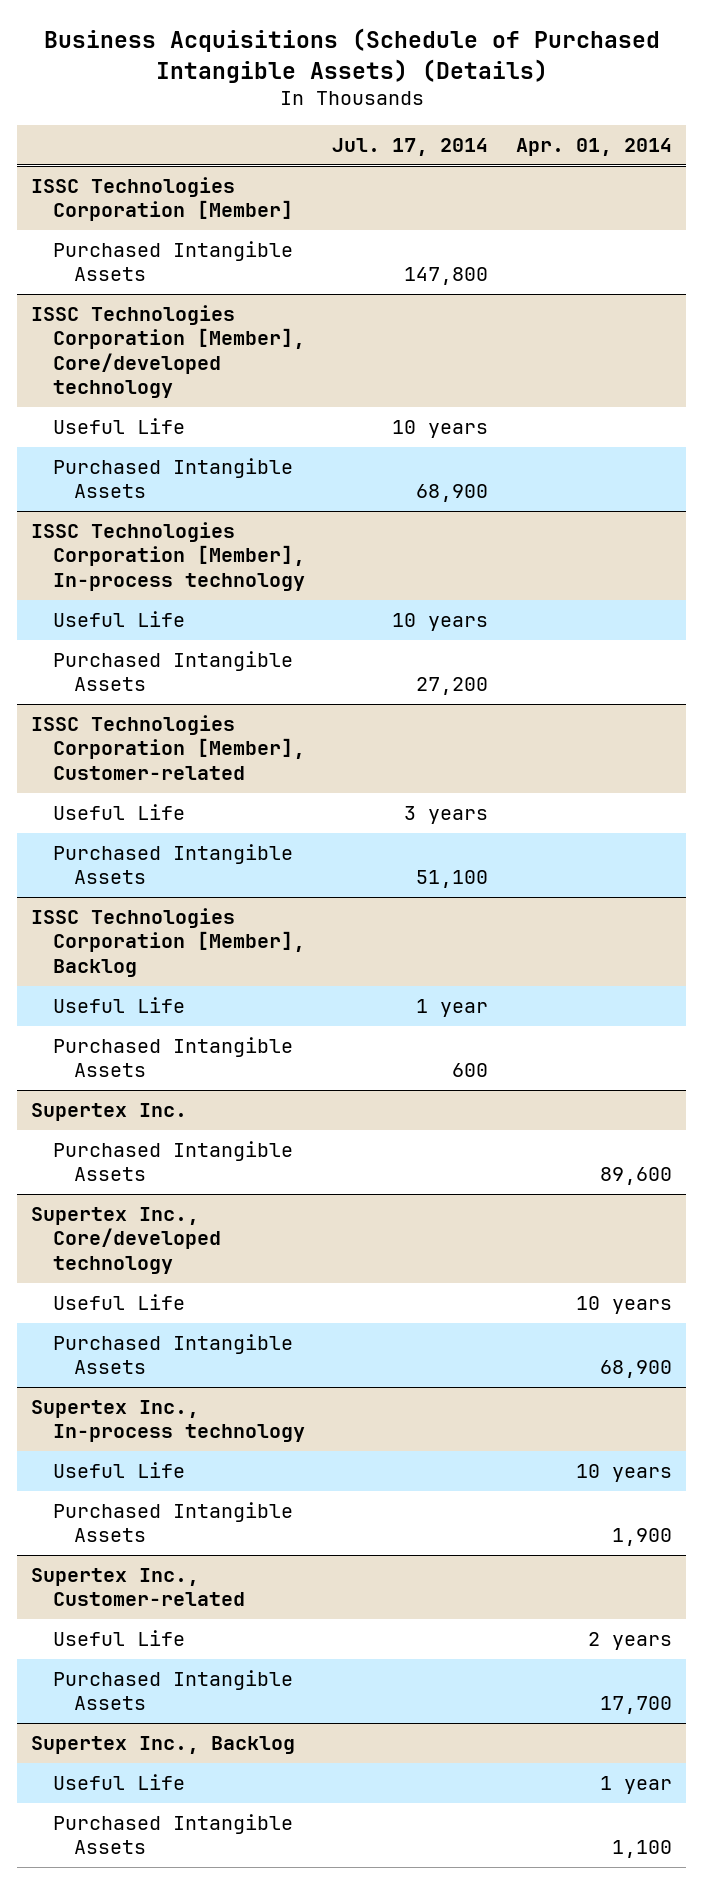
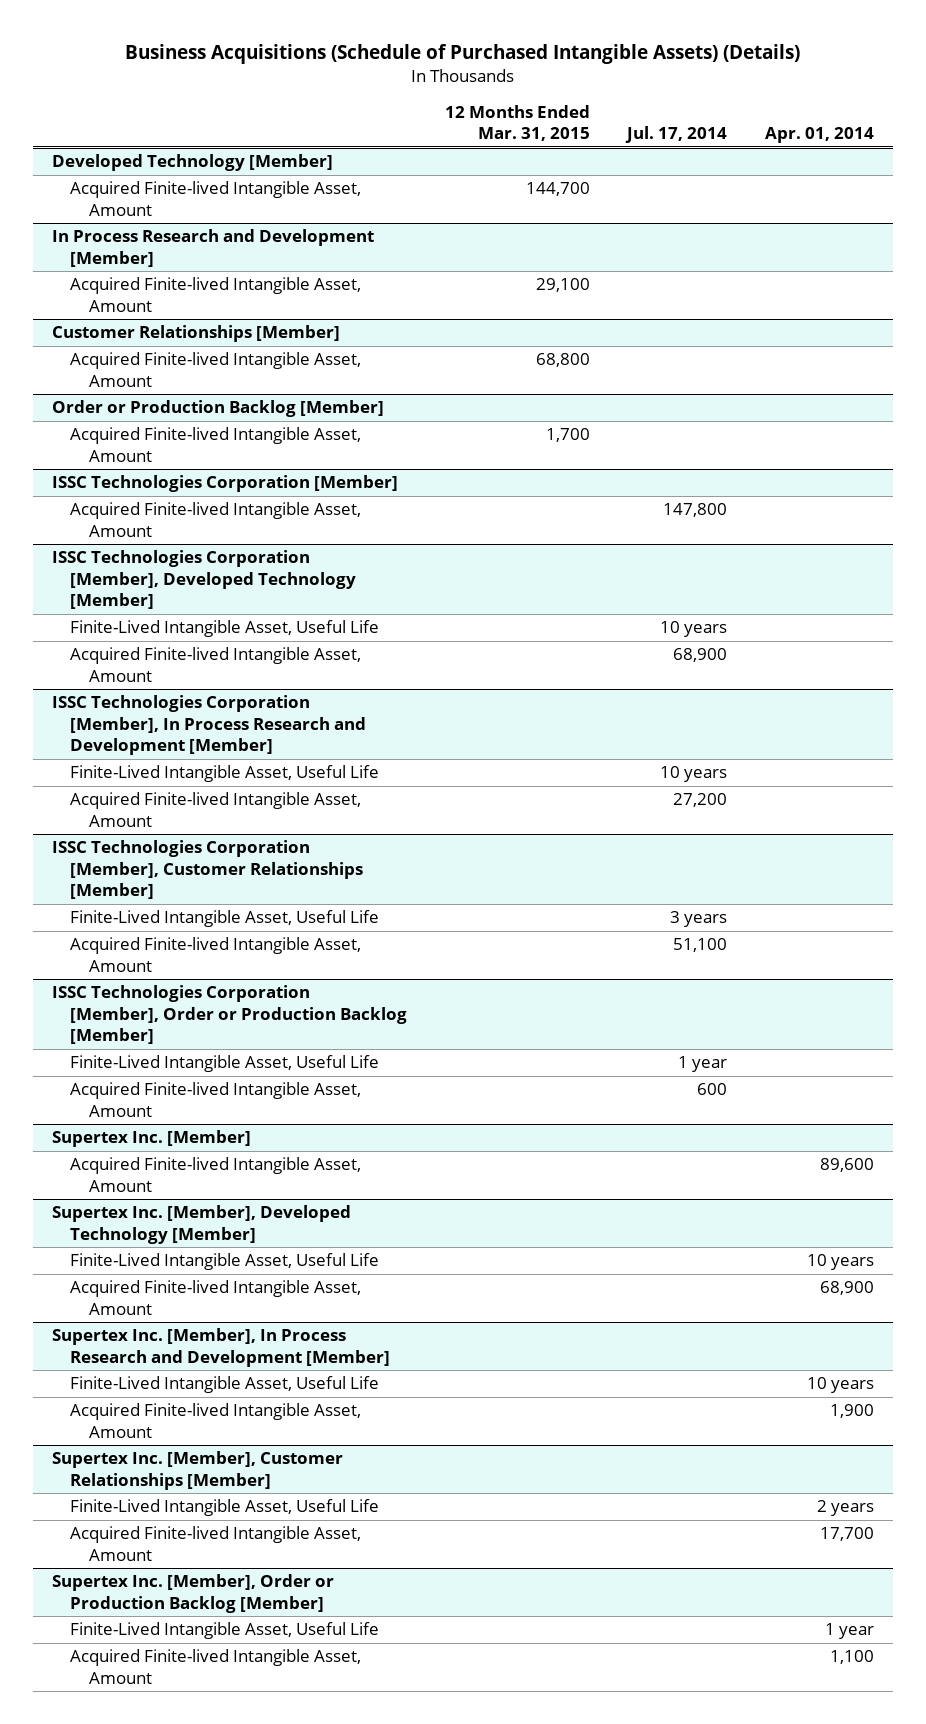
- | Jul. 17, 2014 | Apr. 01, 2014
+ | 12 Months Ended Mar. 31, 2015 | Jul. 17, 2014 | Apr. 01, 2014
+ Developed Technology [Member]
+ Acquired Finite-lived Intangible Asset, Amount | 144,700 | |
+ In Process Research and Development [Member]
+ Acquired Finite-lived Intangible Asset, Amount | 29,100 | |
+ Customer Relationships [Member]
+ Acquired Finite-lived Intangible Asset, Amount | 68,800 | |
+ Order or Production Backlog [Member]
+ Acquired Finite-lived Intangible Asset, Amount | 1,700 | |
@ ISSC Technologies Corporation [Member]
- Purchased Intangible Assets | 147,800 |
- ISSC Technologies Corporation [Member], Core/developed technology
- Useful Life | 10 years |
- Purchased Intangible Assets | 68,900 |
- ISSC Technologies Corporation [Member], In-process technology
- Useful Life | 10 years |
- Purchased Intangible Assets | 27,200 |
- ISSC Technologies Corporation [Member], Customer-related
- Useful Life | 3 years |
- Purchased Intangible Assets | 51,100 |
- ISSC Technologies Corporation [Member], Backlog
- Useful Life | 1 year |
- Purchased Intangible Assets | 600 |
- Supertex Inc.
- Purchased Intangible Assets | | 89,600
- Supertex Inc., Core/developed technology
- Useful Life | | 10 years
- Purchased Intangible Assets | | 68,900
- Supertex Inc., In-process technology
- Useful Life | | 10 years
- Purchased Intangible Assets | | 1,900
- Supertex Inc., Customer-related
- Useful Life | | 2 years
- Purchased Intangible Assets | | 17,700
- Supertex Inc., Backlog
- Useful Life | | 1 year
- Purchased Intangible Assets | | 1,100
@ ISSC Technologies Corporation [Member]
+ Acquired Finite-lived Intangible Asset, Amount | | 147,800 |
+ ISSC Technologies Corporation [Member], Developed Technology [Member]
+ Finite-Lived Intangible Asset, Useful Life | | 10 years |
+ Acquired Finite-lived Intangible Asset, Amount | | 68,900 |
+ ISSC Technologies Corporation [Member], In Process Research and Development [Member]
+ Finite-Lived Intangible Asset, Useful Life | | 10 years |
+ Acquired Finite-lived Intangible Asset, Amount | | 27,200 |
+ ISSC Technologies Corporation [Member], Customer Relationships [Member]
+ Finite-Lived Intangible Asset, Useful Life | | 3 years |
+ Acquired Finite-lived Intangible Asset, Amount | | 51,100 |
+ ISSC Technologies Corporation [Member], Order or Production Backlog [Member]
+ Finite-Lived Intangible Asset, Useful Life | | 1 year |
+ Acquired Finite-lived Intangible Asset, Amount | | 600 |
+ Supertex Inc. [Member]
+ Acquired Finite-lived Intangible Asset, Amount | | | 89,600
+ Supertex Inc. [Member], Developed Technology [Member]
+ Finite-Lived Intangible Asset, Useful Life | | | 10 years
+ Acquired Finite-lived Intangible Asset, Amount | | | 68,900
+ Supertex Inc. [Member], In Process Research and Development [Member]
+ Finite-Lived Intangible Asset, Useful Life | | | 10 years
+ Acquired Finite-lived Intangible Asset, Amount | | | 1,900
+ Supertex Inc. [Member], Customer Relationships [Member]
+ Finite-Lived Intangible Asset, Useful Life | | | 2 years
+ Acquired Finite-lived Intangible Asset, Amount | | | 17,700
+ Supertex Inc. [Member], Order or Production Backlog [Member]
+ Finite-Lived Intangible Asset, Useful Life | | | 1 year
+ Acquired Finite-lived Intangible Asset, Amount | | | 1,100

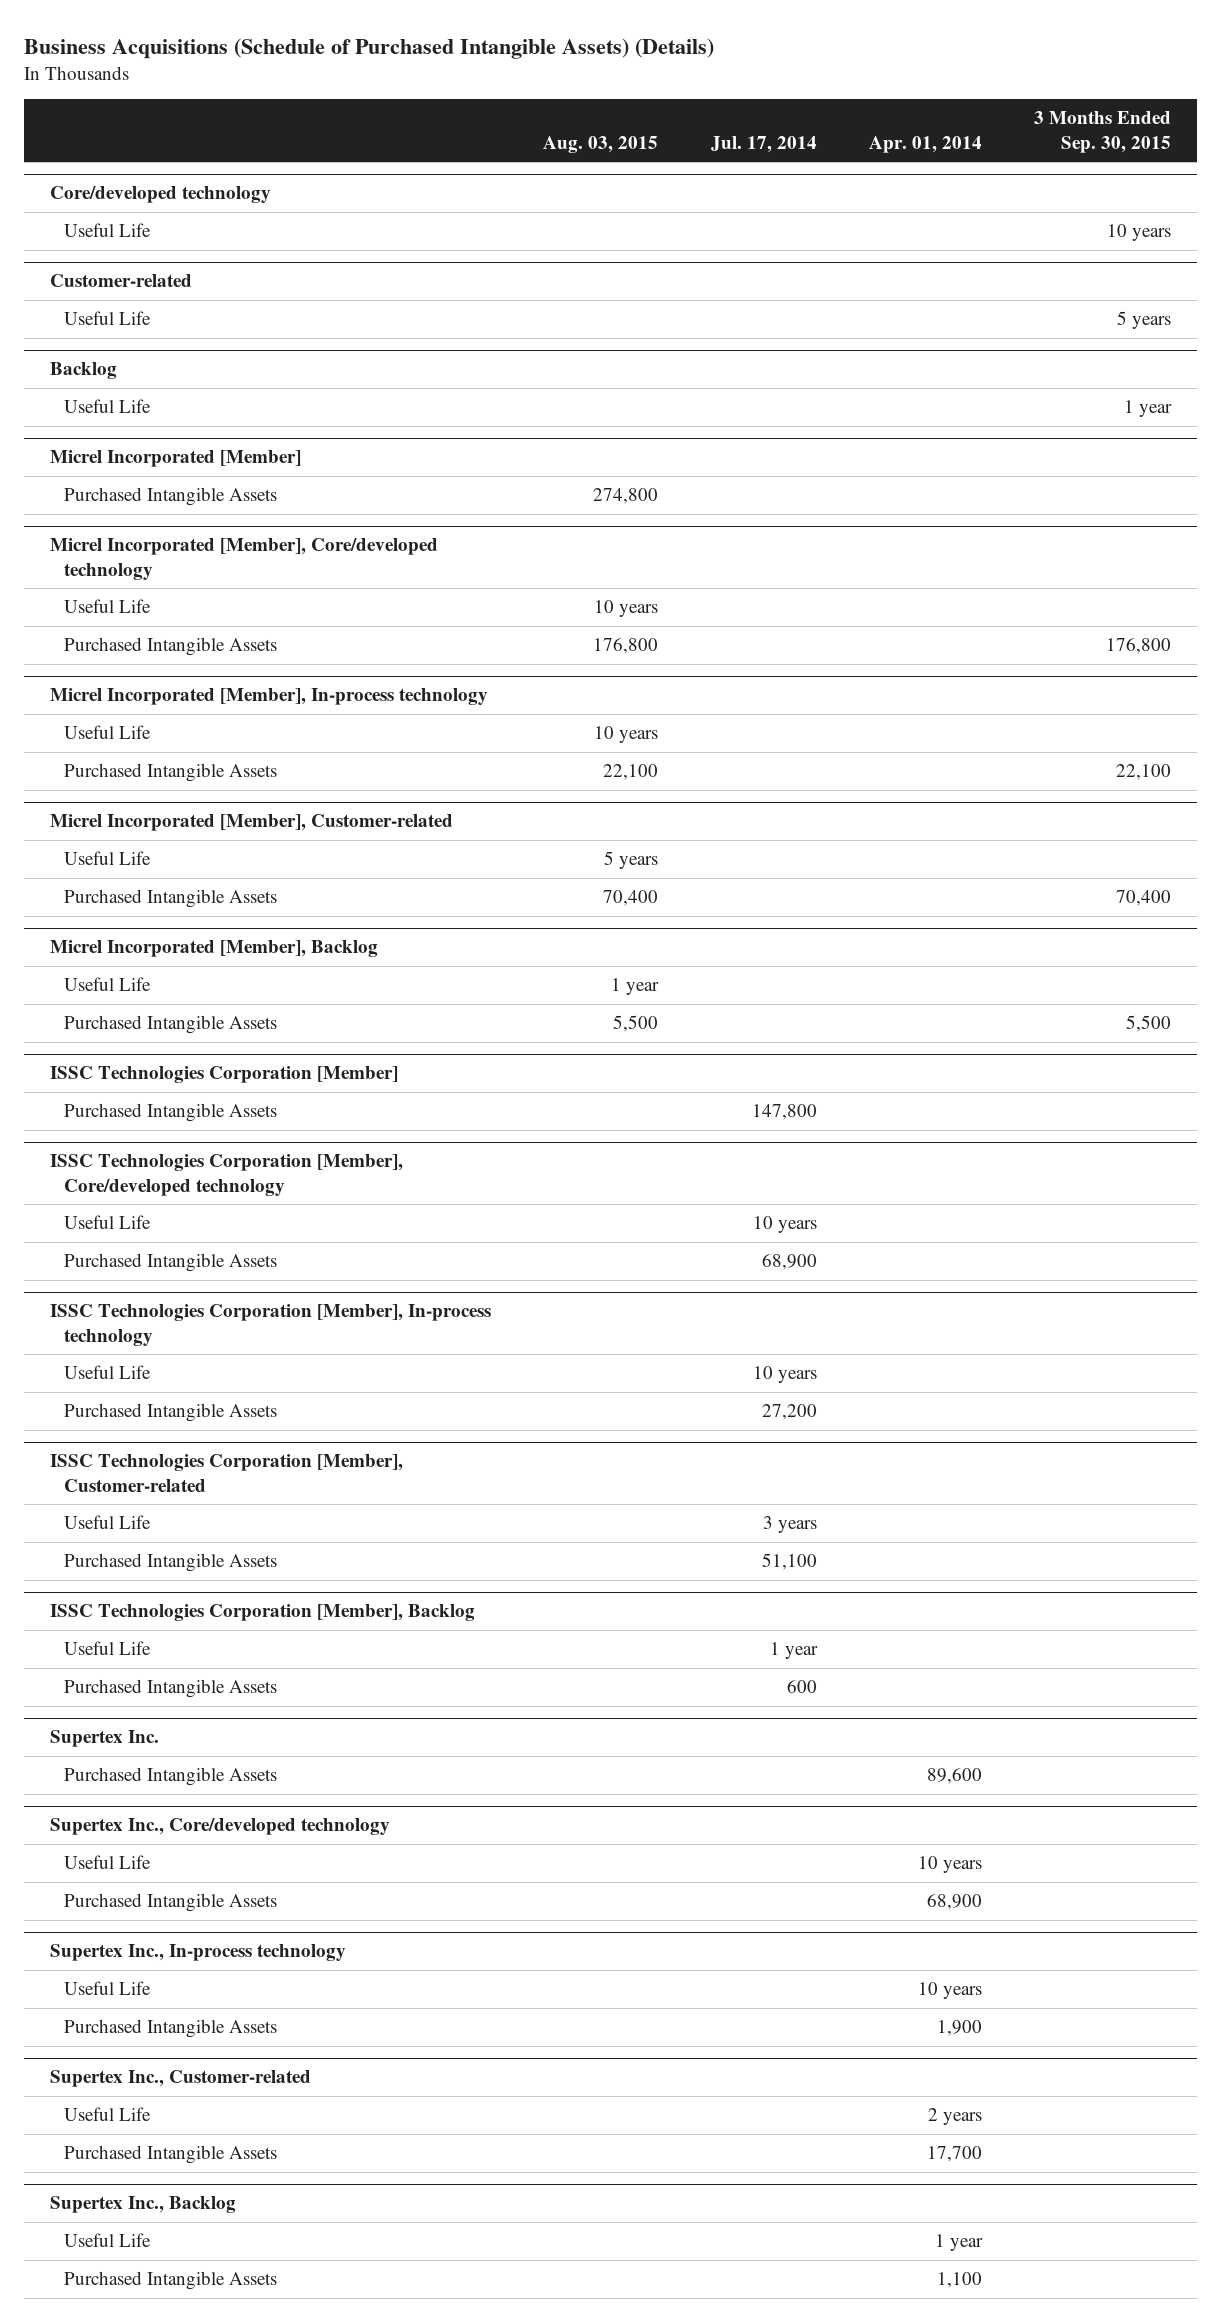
- | 12 Months Ended Mar. 31, 2015 | Jul. 17, 2014 | Apr. 01, 2014
+ | Aug. 03, 2015 | Jul. 17, 2014 | Apr. 01, 2014 | 3 Months Ended Sep. 30, 2015
- Developed Technology [Member]
- Acquired Finite-lived Intangible Asset, Amount | 144,700 | |
- In Process Research and Development [Member]
- Acquired Finite-lived Intangible Asset, Amount | 29,100 | |
- Customer Relationships [Member]
- Acquired Finite-lived Intangible Asset, Amount | 68,800 | |
- Order or Production Backlog [Member]
- Acquired Finite-lived Intangible Asset, Amount | 1,700 | |
+ Core/developed technology
+ Useful Life | | | | 10 years
+ Customer-related
+ Useful Life | | | | 5 years
+ Backlog
+ Useful Life | | | | 1 year
+ Micrel Incorporated [Member]
+ Purchased Intangible Assets | 274,800 | | |
+ Micrel Incorporated [Member], Core/developed technology
+ Useful Life | 10 years | | |
+ Purchased Intangible Assets | 176,800 | | | 176,800
+ Micrel Incorporated [Member], In-process technology
+ Useful Life | 10 years | | |
+ Purchased Intangible Assets | 22,100 | | | 22,100
+ Micrel Incorporated [Member], Customer-related
+ Useful Life | 5 years | | |
+ Purchased Intangible Assets | 70,400 | | | 70,400
+ Micrel Incorporated [Member], Backlog
+ Useful Life | 1 year | | |
+ Purchased Intangible Assets | 5,500 | | | 5,500
@ ISSC Technologies Corporation [Member]
- Acquired Finite-lived Intangible Asset, Amount | | 147,800 |
- ISSC Technologies Corporation [Member], Developed Technology [Member]
- Finite-Lived Intangible Asset, Useful Life | | 10 years |
- Acquired Finite-lived Intangible Asset, Amount | | 68,900 |
- ISSC Technologies Corporation [Member], In Process Research and Development [Member]
- Finite-Lived Intangible Asset, Useful Life | | 10 years |
- Acquired Finite-lived Intangible Asset, Amount | | 27,200 |
- ISSC Technologies Corporation [Member], Customer Relationships [Member]
- Finite-Lived Intangible Asset, Useful Life | | 3 years |
- Acquired Finite-lived Intangible Asset, Amount | | 51,100 |
- ISSC Technologies Corporation [Member], Order or Production Backlog [Member]
- Finite-Lived Intangible Asset, Useful Life | | 1 year |
- Acquired Finite-lived Intangible Asset, Amount | | 600 |
- Supertex Inc. [Member]
- Acquired Finite-lived Intangible Asset, Amount | | | 89,600
- Supertex Inc. [Member], Developed Technology [Member]
- Finite-Lived Intangible Asset, Useful Life | | | 10 years
- Acquired Finite-lived Intangible Asset, Amount | | | 68,900
- Supertex Inc. [Member], In Process Research and Development [Member]
- Finite-Lived Intangible Asset, Useful Life | | | 10 years
- Acquired Finite-lived Intangible Asset, Amount | | | 1,900
- Supertex Inc. [Member], Customer Relationships [Member]
- Finite-Lived Intangible Asset, Useful Life | | | 2 years
- Acquired Finite-lived Intangible Asset, Amount | | | 17,700
- Supertex Inc. [Member], Order or Production Backlog [Member]
- Finite-Lived Intangible Asset, Useful Life | | | 1 year
- Acquired Finite-lived Intangible Asset, Amount | | | 1,100
@ ISSC Technologies Corporation [Member]
+ Purchased Intangible Assets | | 147,800 | |
+ ISSC Technologies Corporation [Member], Core/developed technology
+ Useful Life | | 10 years | |
+ Purchased Intangible Assets | | 68,900 | |
+ ISSC Technologies Corporation [Member], In-process technology
+ Useful Life | | 10 years | |
+ Purchased Intangible Assets | | 27,200 | |
+ ISSC Technologies Corporation [Member], Customer-related
+ Useful Life | | 3 years | |
+ Purchased Intangible Assets | | 51,100 | |
+ ISSC Technologies Corporation [Member], Backlog
+ Useful Life | | 1 year | |
+ Purchased Intangible Assets | | 600 | |
+ Supertex Inc.
+ Purchased Intangible Assets | | | 89,600 |
+ Supertex Inc., Core/developed technology
+ Useful Life | | | 10 years |
+ Purchased Intangible Assets | | | 68,900 |
+ Supertex Inc., In-process technology
+ Useful Life | | | 10 years |
+ Purchased Intangible Assets | | | 1,900 |
+ Supertex Inc., Customer-related
+ Useful Life | | | 2 years |
+ Purchased Intangible Assets | | | 17,700 |
+ Supertex Inc., Backlog
+ Useful Life | | | 1 year |
+ Purchased Intangible Assets | | | 1,100 |

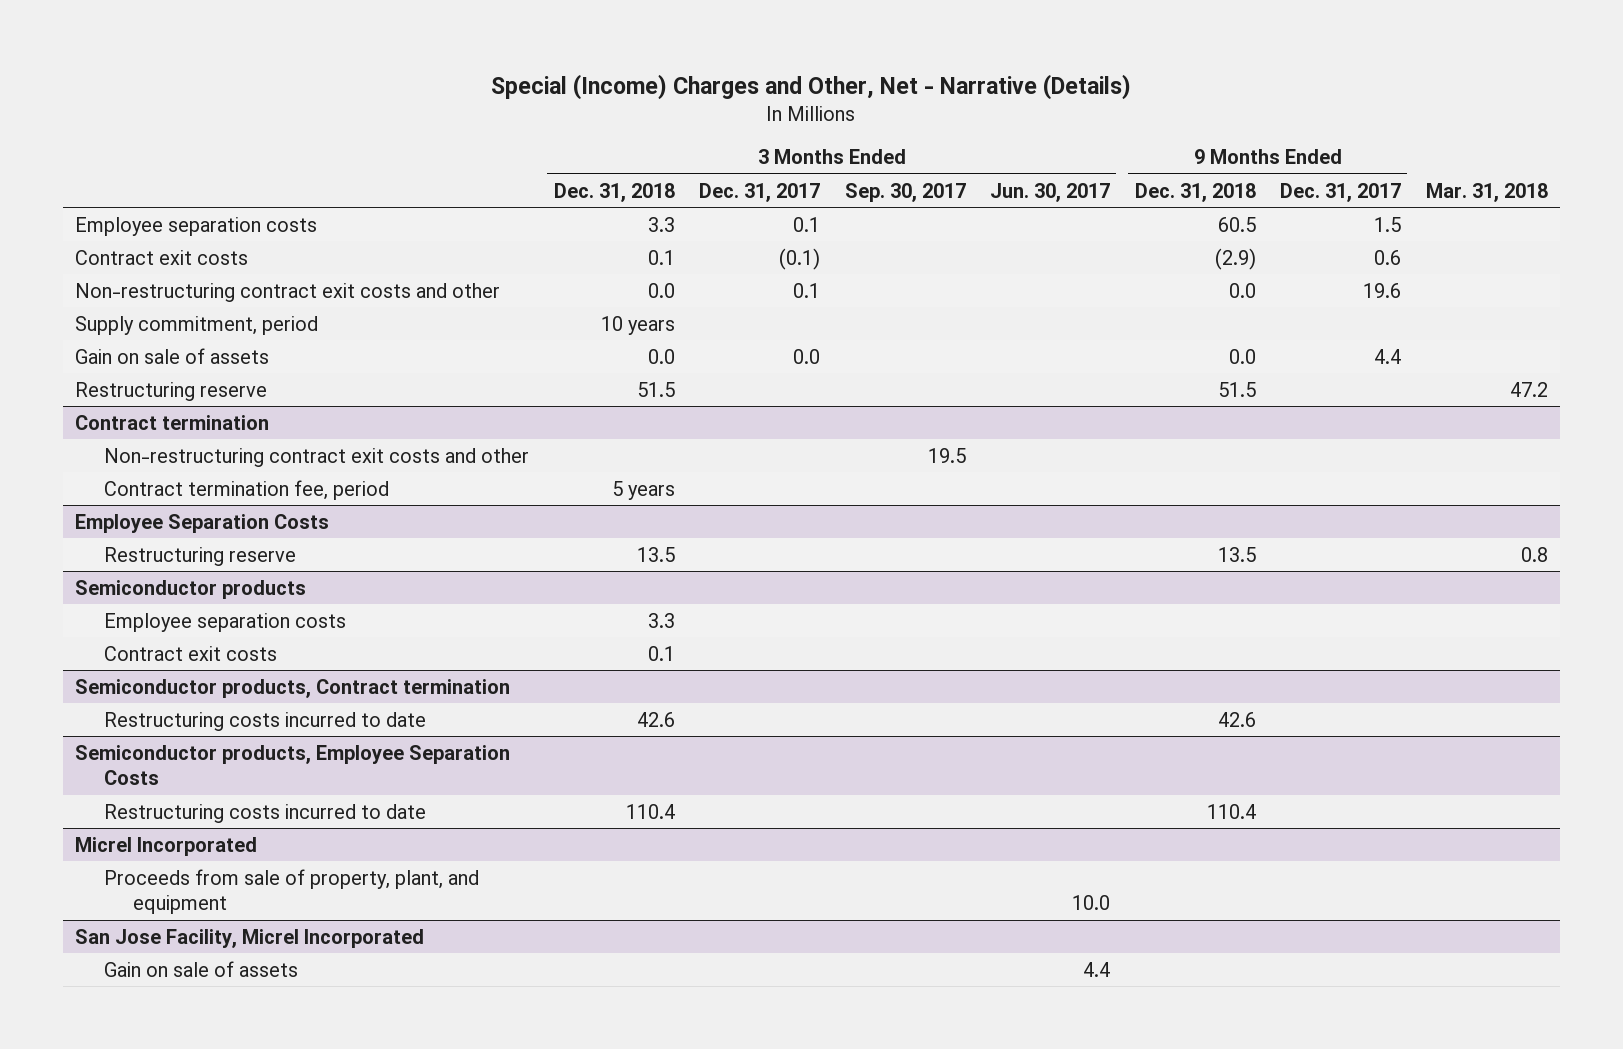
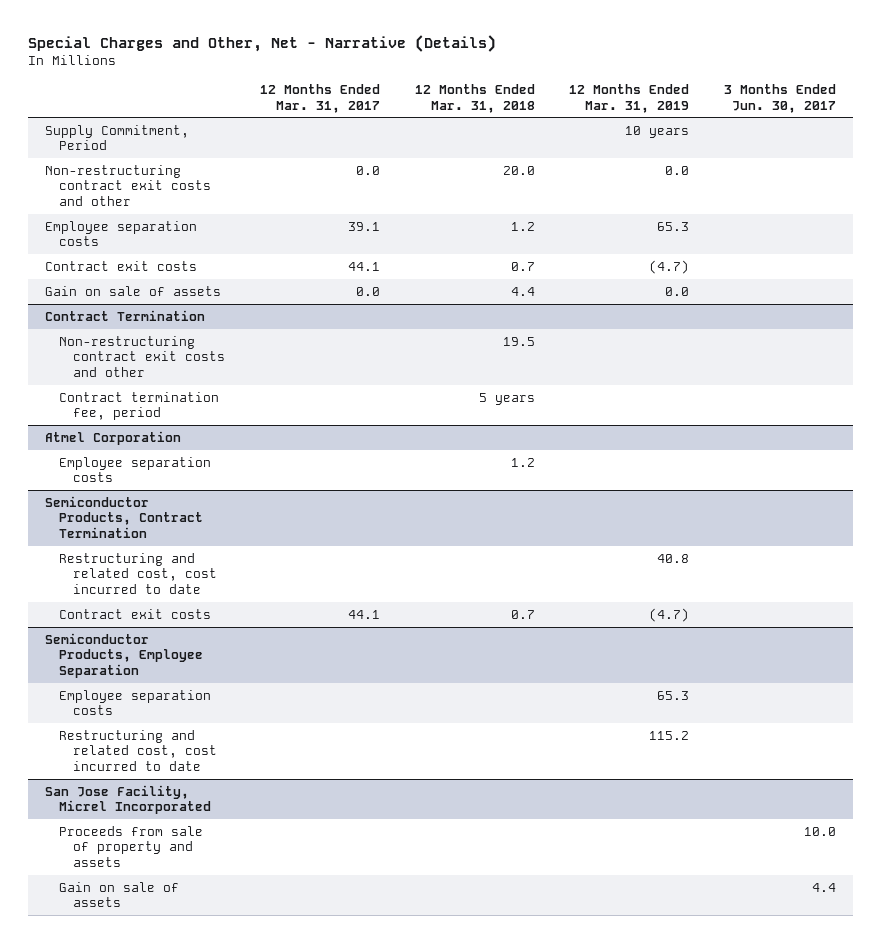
- Special (Income) Charges and Other, Net - Narrative (Details)
+ Special Charges and Other, Net - Narrative (Details)
- | 3 Months Ended Dec. 31, 2018 | 3 Months Ended Dec. 31, 2017 | 3 Months Ended Sep. 30, 2017 | 3 Months Ended Jun. 30, 2017 | 9 Months Ended Dec. 31, 2018 | 9 Months Ended Dec. 31, 2017 | Mar. 31, 2018
+ | 12 Months Ended Mar. 31, 2017 | 12 Months Ended Mar. 31, 2018 | 12 Months Ended Mar. 31, 2019 | 3 Months Ended Jun. 30, 2017
+ Supply Commitment, Period | | | 10 years |
moved up: Non-restructuring contract exit costs and other | 0.0 | 20.0 | 0.0 |
- Supply commitment, period | 10 years | | | | | |
- Restructuring reserve | 51.5 | | | | 51.5 | | 47.2
- Contract termination
+ Contract Termination
- Employee Separation Costs
- Restructuring reserve | 13.5 | | | | 13.5 | | 0.8
- Semiconductor products
- Employee separation costs | 3.3 | | | | | |
- Contract exit costs | 0.1 | | | | | |
- Semiconductor products, Contract termination
- Restructuring costs incurred to date | 42.6 | | | | 42.6 | |
- Semiconductor products, Employee Separation Costs
- Restructuring costs incurred to date | 110.4 | | | | 110.4 | |
- Micrel Incorporated
- Proceeds from sale of property, plant, and equipment | | | | 10.0 | | |
+ Atmel Corporation
+ Employee separation costs | | 1.2 | |
+ Semiconductor Products, Contract Termination
+ Restructuring and related cost, cost incurred to date | | | 40.8 |
+ Contract exit costs | 44.1 | 0.7 | (4.7) |
+ Semiconductor Products, Employee Separation
+ Employee separation costs | | | 65.3 |
+ Restructuring and related cost, cost incurred to date | | | 115.2 |
@ San Jose Facility, Micrel Incorporated
+ Proceeds from sale of property and assets | | | | 10.0

